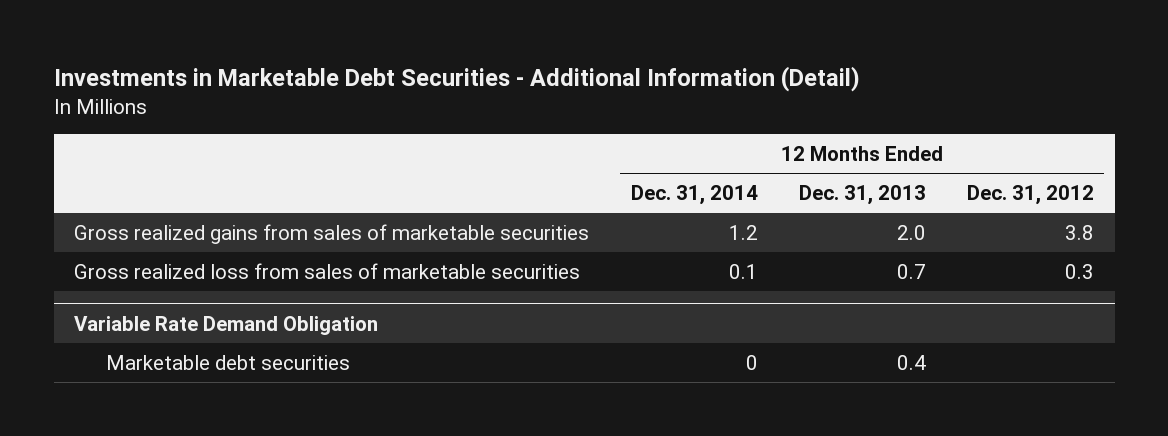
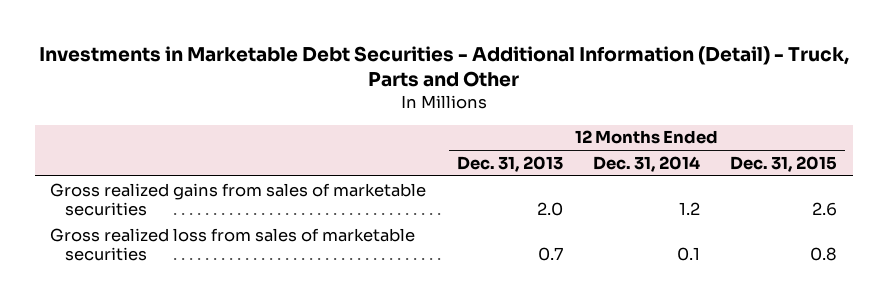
- Investments in Marketable Debt Securities - Additional Information (Detail)
+ Investments in Marketable Debt Securities - Additional Information (Detail) - Truck, Parts and Other
- | 12 Months Ended Dec. 31, 2014 | 12 Months Ended Dec. 31, 2013 | 12 Months Ended Dec. 31, 2012
+ | 12 Months Ended Dec. 31, 2013 | 12 Months Ended Dec. 31, 2014 | 12 Months Ended Dec. 31, 2015
- Variable Rate Demand Obligation
- Marketable debt securities | 0 | 0.4 |

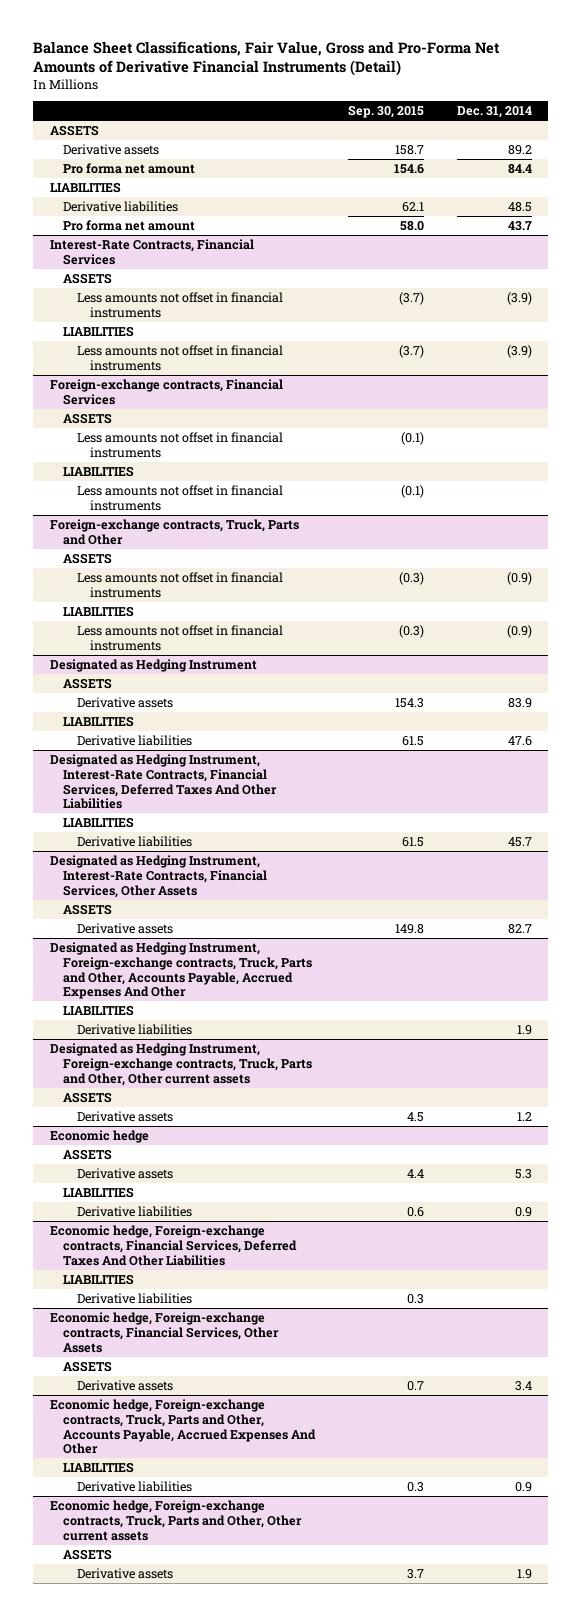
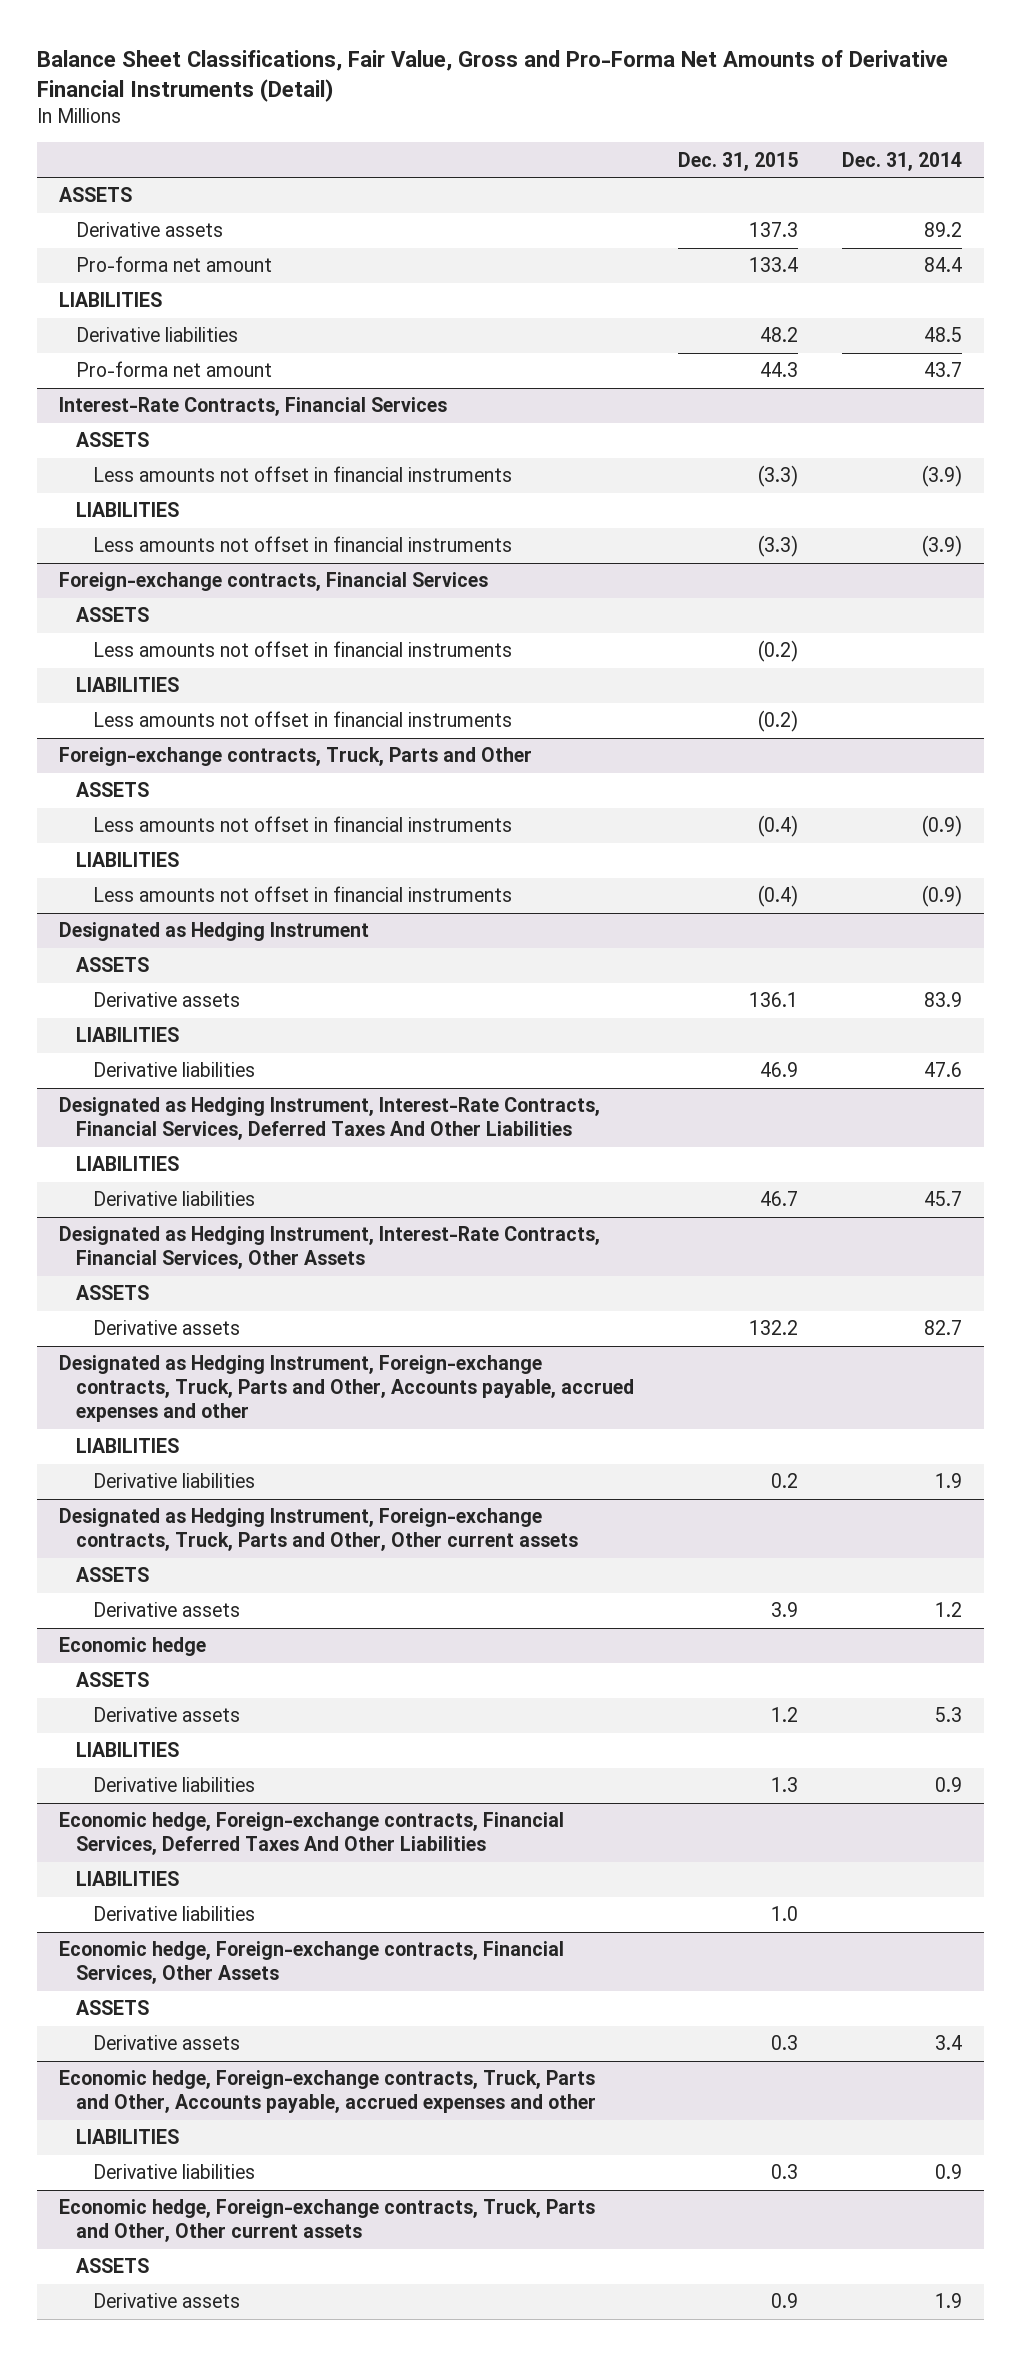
- | Sep. 30, 2015 | Dec. 31, 2014
+ | Dec. 31, 2015 | Dec. 31, 2014
- Pro forma net amount | 154.6 | 84.4
+ Pro-forma net amount | 133.4 | 84.4
- Pro forma net amount | 58.0 | 43.7
+ Pro-forma net amount | 44.3 | 43.7
- Designated as Hedging Instrument, Foreign-exchange contracts, Truck, Parts and Other, Accounts Payable, Accrued Expenses And Other
+ Designated as Hedging Instrument, Foreign-exchange contracts, Truck, Parts and Other, Accounts payable, accrued expenses and other
- Economic hedge, Foreign-exchange contracts, Truck, Parts and Other, Accounts Payable, Accrued Expenses And Other
+ Economic hedge, Foreign-exchange contracts, Truck, Parts and Other, Accounts payable, accrued expenses and other

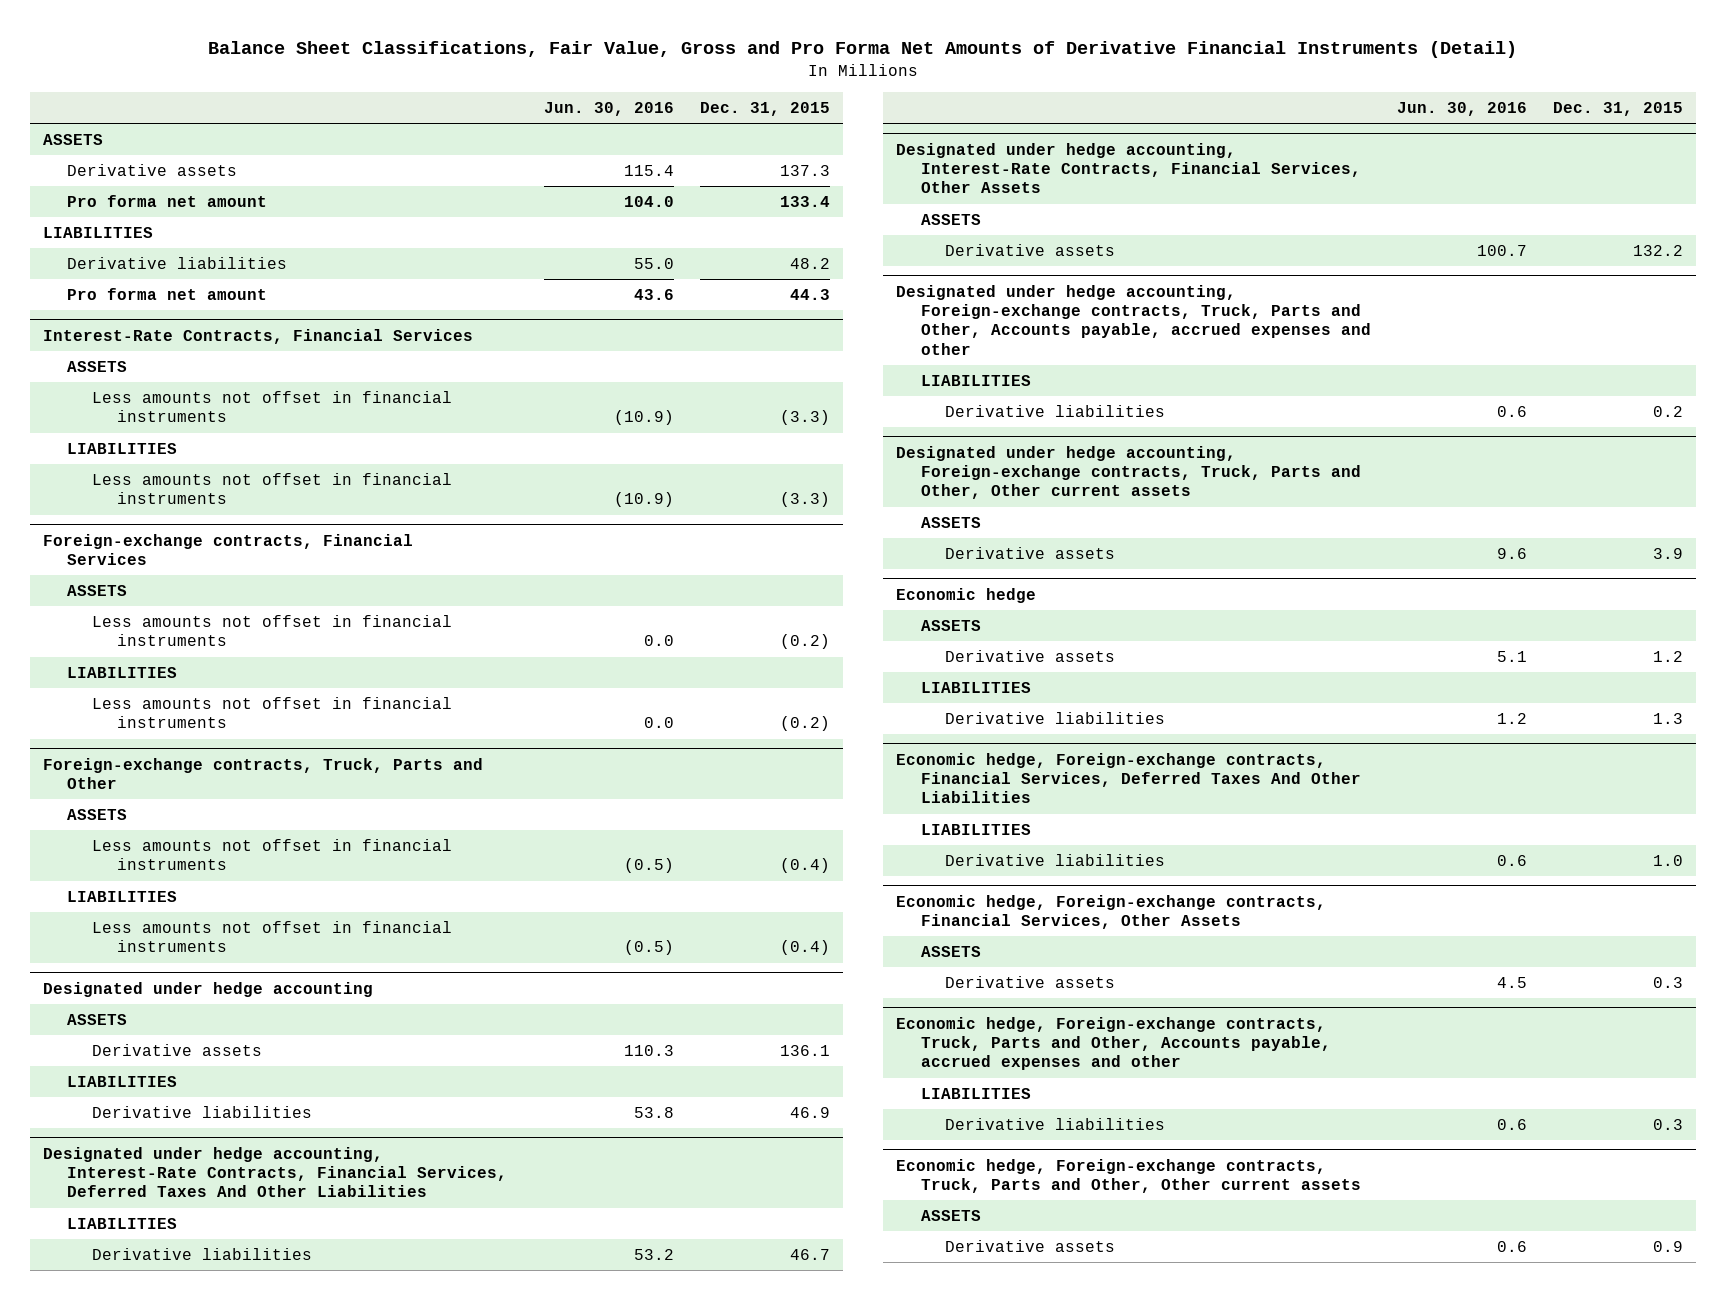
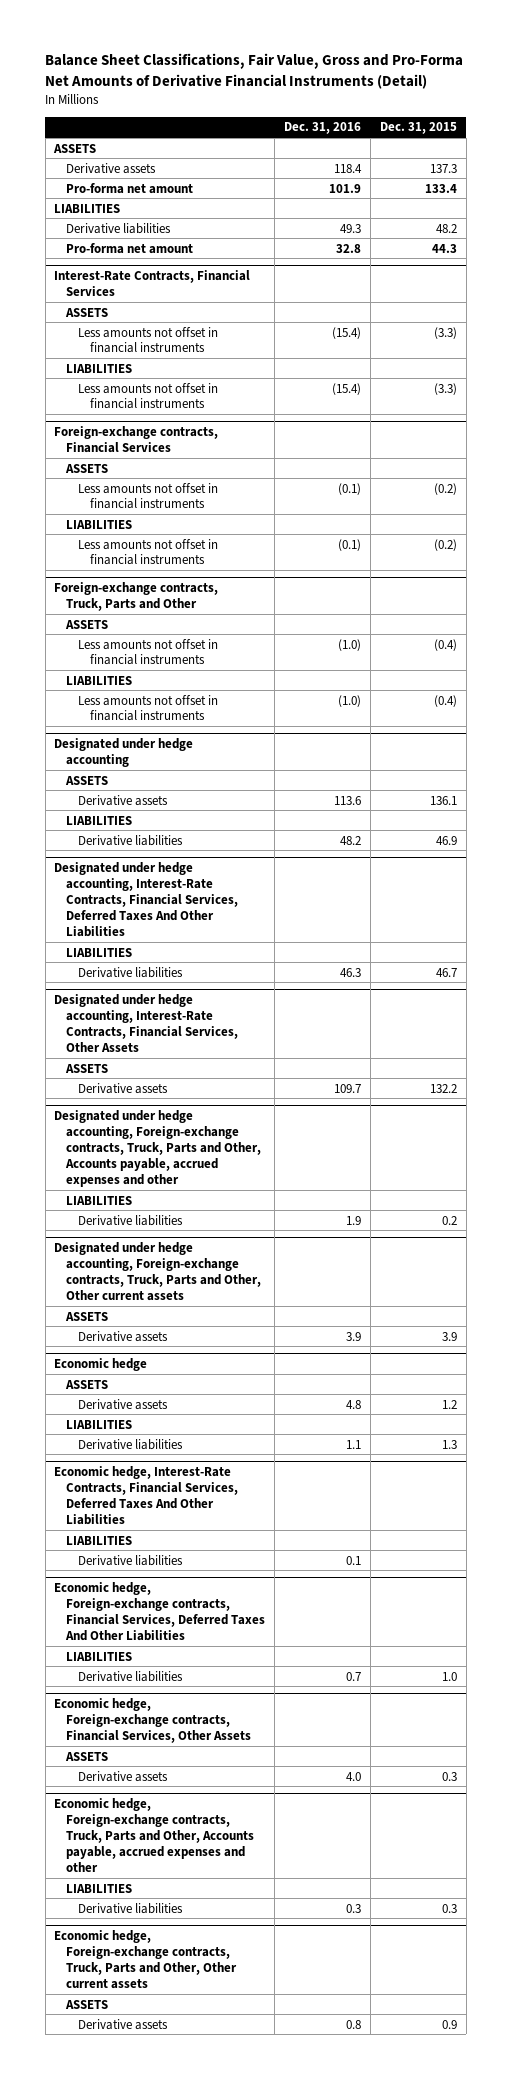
- Balance Sheet Classifications, Fair Value, Gross and Pro Forma Net Amounts of Derivative Financial Instruments (Detail)
+ Balance Sheet Classifications, Fair Value, Gross and Pro-Forma Net Amounts of Derivative Financial Instruments (Detail)
- | Jun. 30, 2016 | Dec. 31, 2015
+ | Dec. 31, 2016 | Dec. 31, 2015
- Pro forma net amount | 104.0 | 133.4
+ Pro-forma net amount | 101.9 | 133.4
- Pro forma net amount | 43.6 | 44.3
+ Pro-forma net amount | 32.8 | 44.3
+ Economic hedge, Interest-Rate Contracts, Financial Services, Deferred Taxes And Other Liabilities
+ LIABILITIES
+ Derivative liabilities | 0.1 |

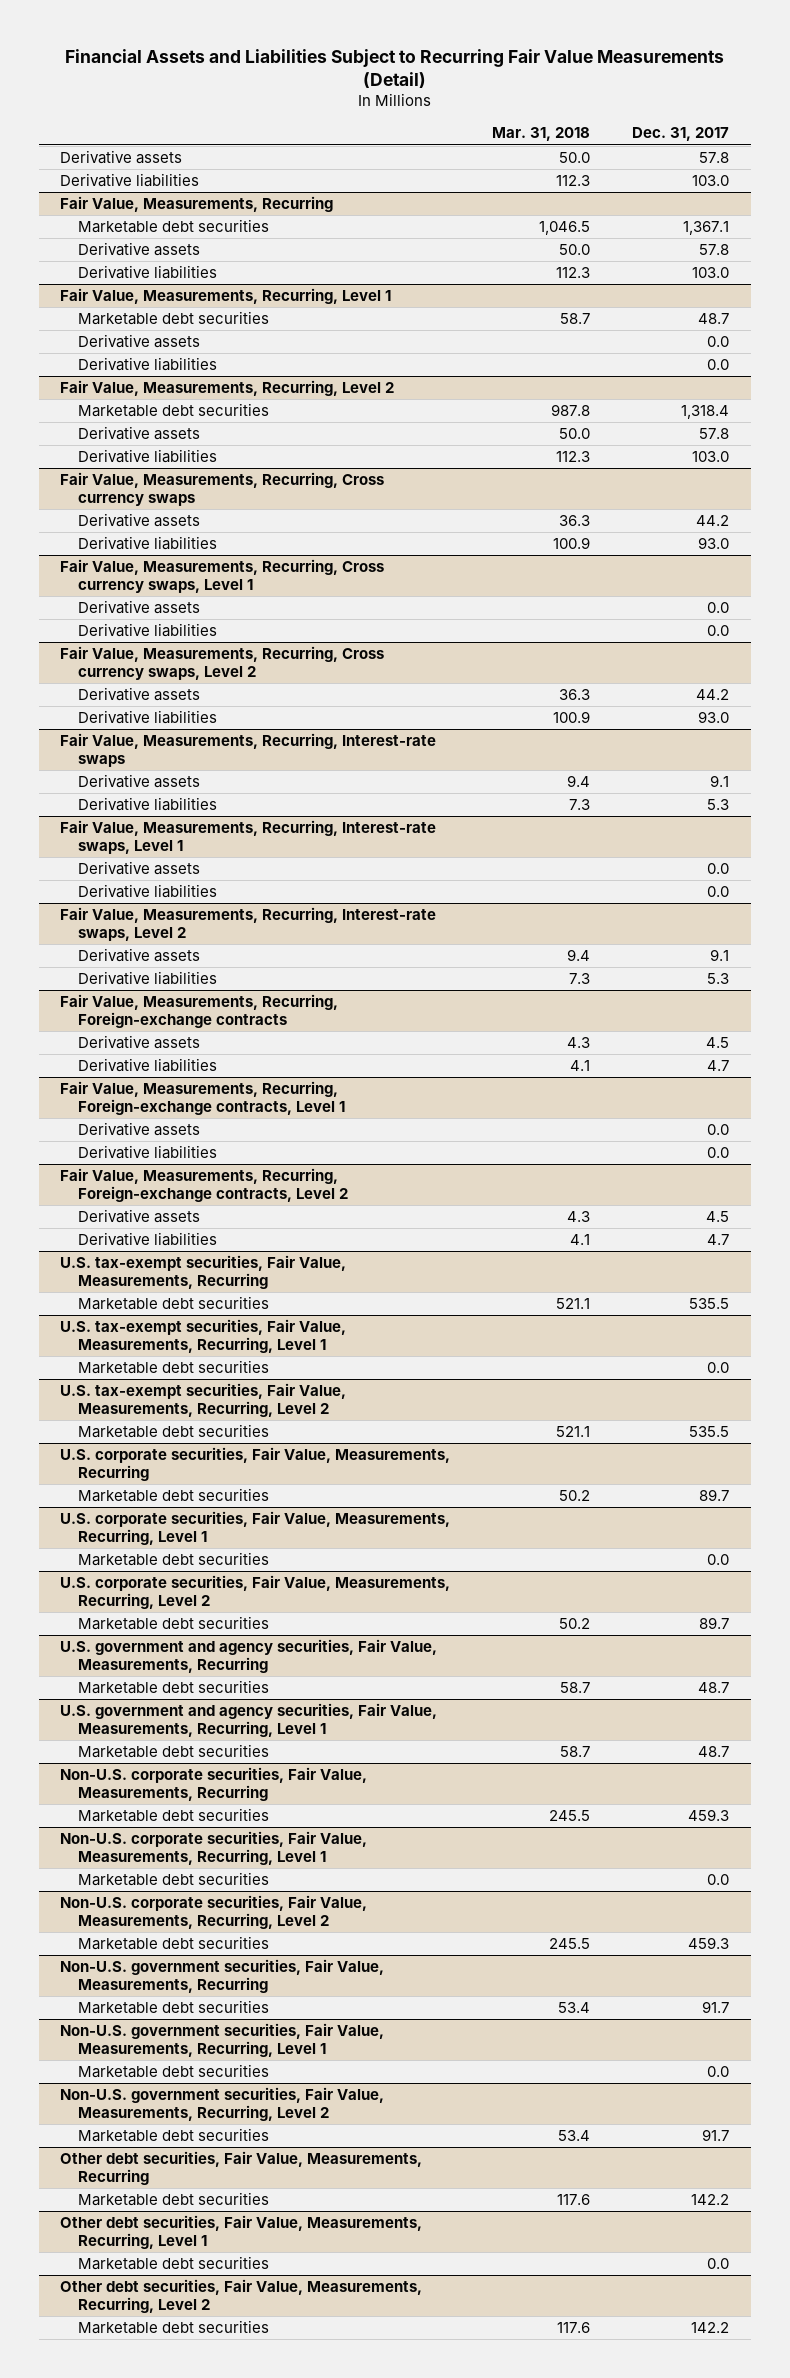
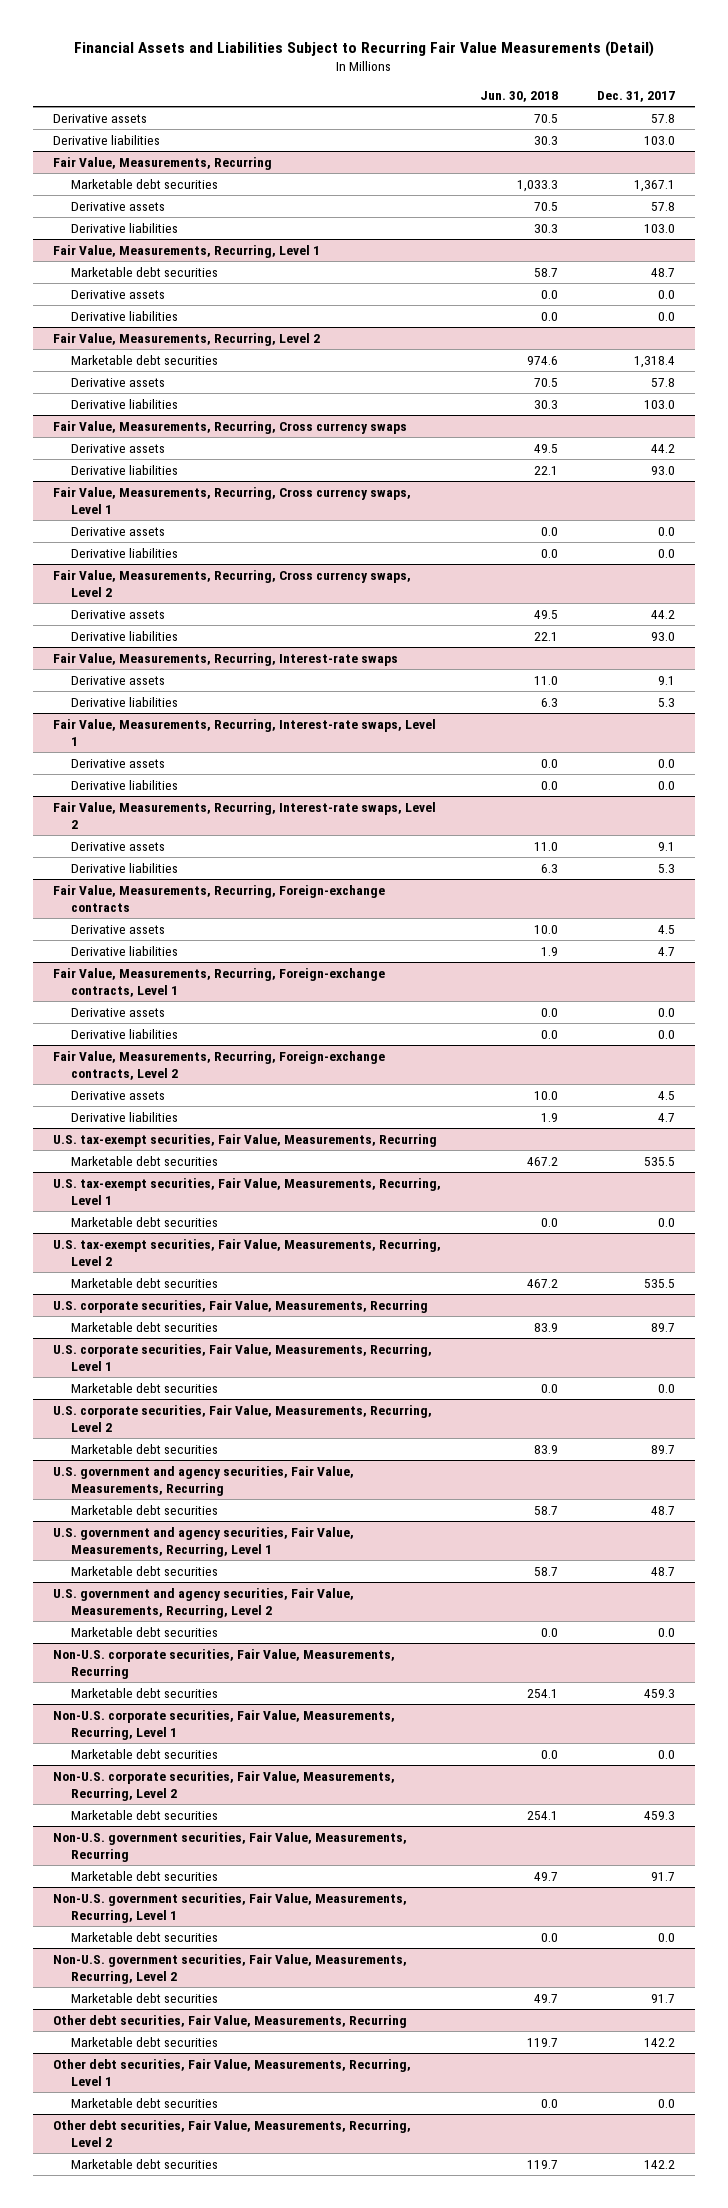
- | Mar. 31, 2018 | Dec. 31, 2017
+ | Jun. 30, 2018 | Dec. 31, 2017
+ U.S. government and agency securities, Fair Value, Measurements, Recurring, Level 2
+ Marketable debt securities | 0.0 | 0.0

